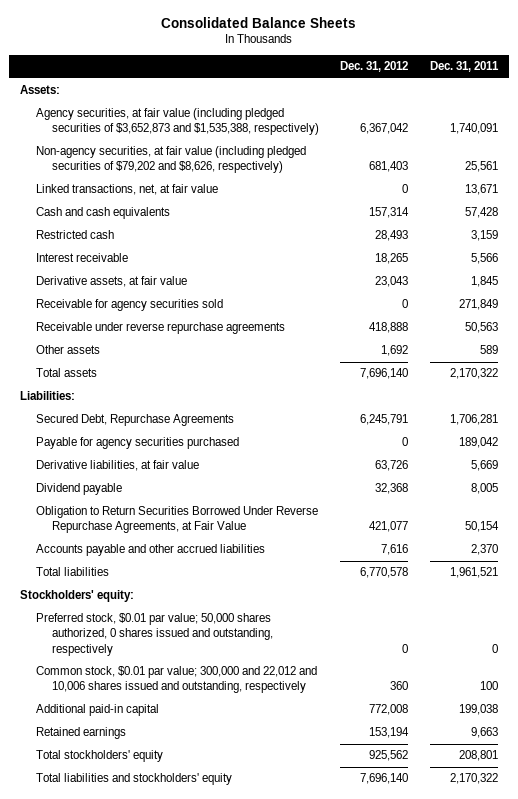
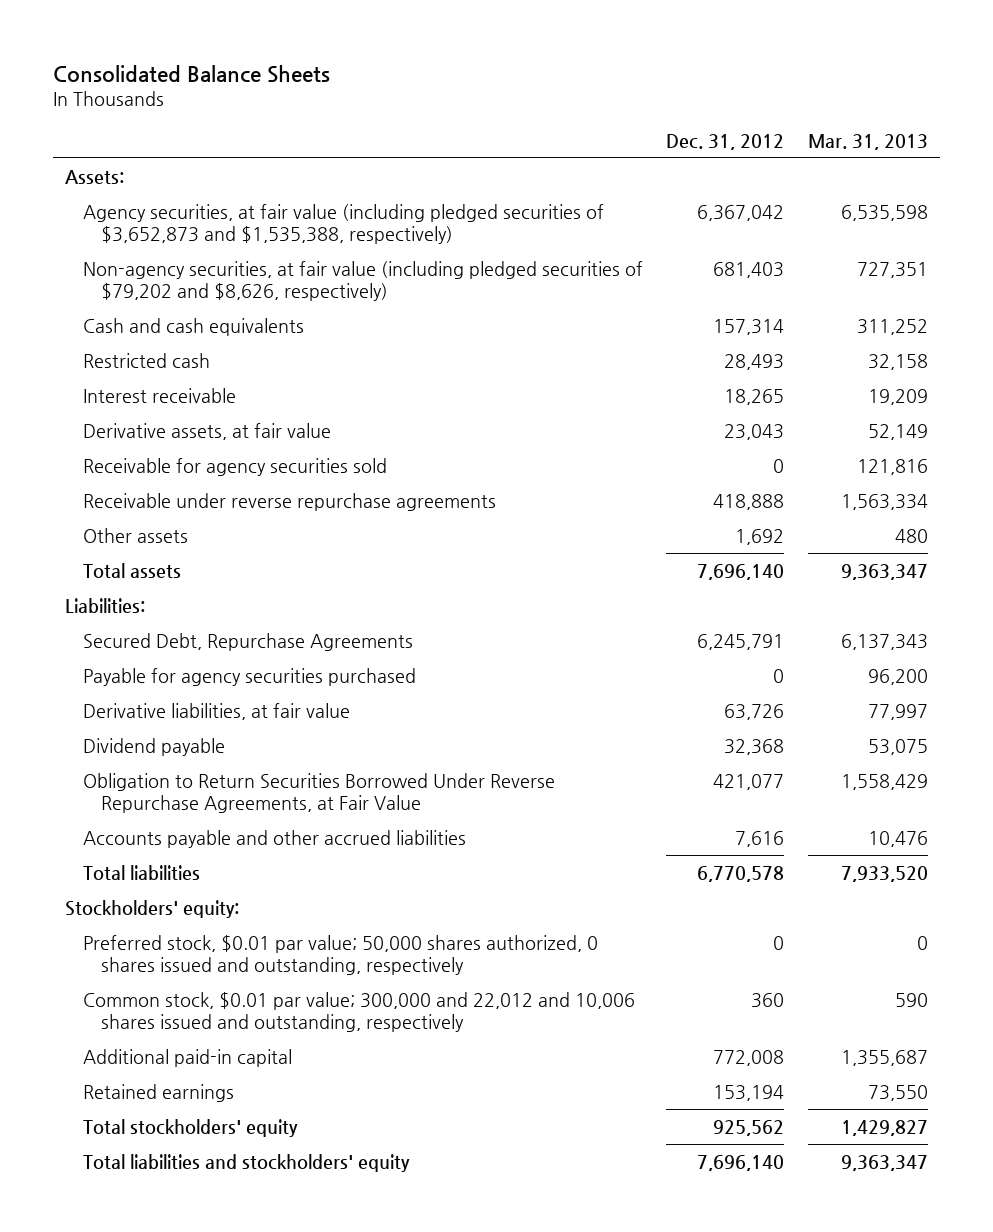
- | Dec. 31, 2012 | Dec. 31, 2011
+ | Dec. 31, 2012 | Mar. 31, 2013
- Linked transactions, net, at fair value | 0 | 13,671

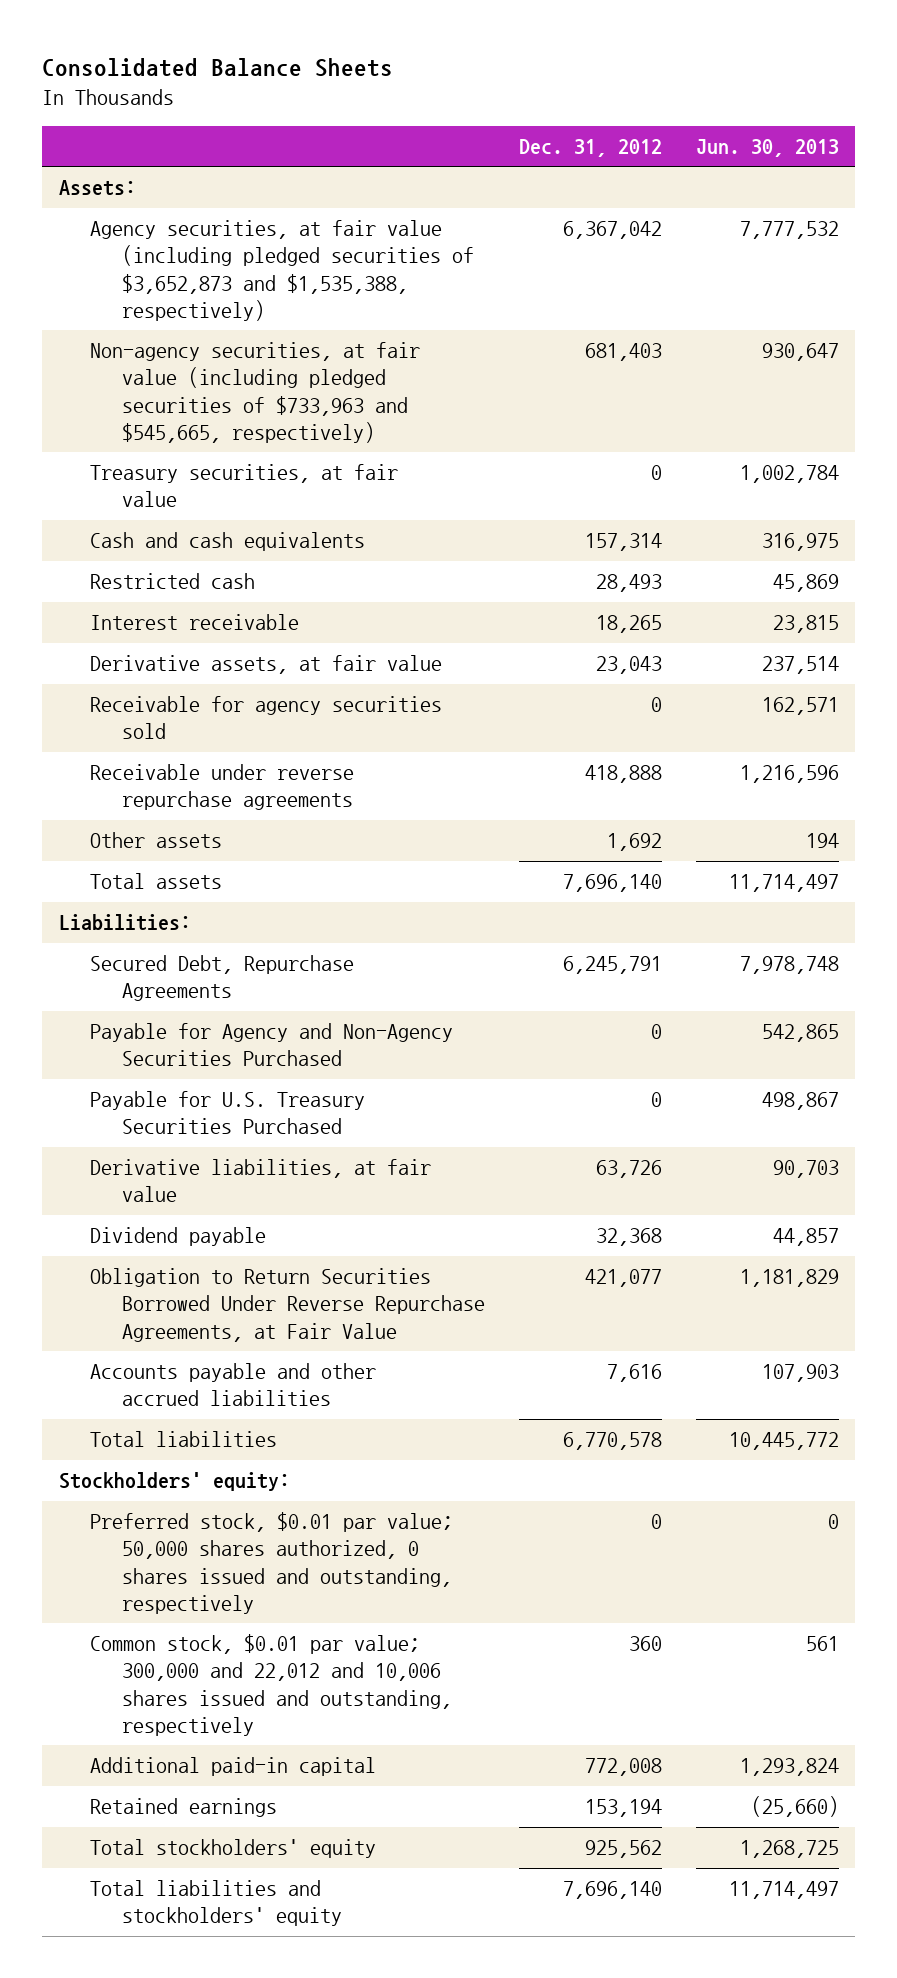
- | Dec. 31, 2012 | Mar. 31, 2013
+ | Dec. 31, 2012 | Jun. 30, 2013
- Non-agency securities, at fair value (including pledged securities of $79,202 and $8,626, respectively) | 681,403 | 727,351
+ Non-agency securities, at fair value (including pledged securities of $733,963 and $545,665, respectively) | 681,403 | 930,647
+ Treasury securities, at fair value | 0 | 1,002,784
- Payable for agency securities purchased | 0 | 96,200
+ Payable for Agency and Non-Agency Securities Purchased | 0 | 542,865
+ Payable for U.S. Treasury Securities Purchased | 0 | 498,867

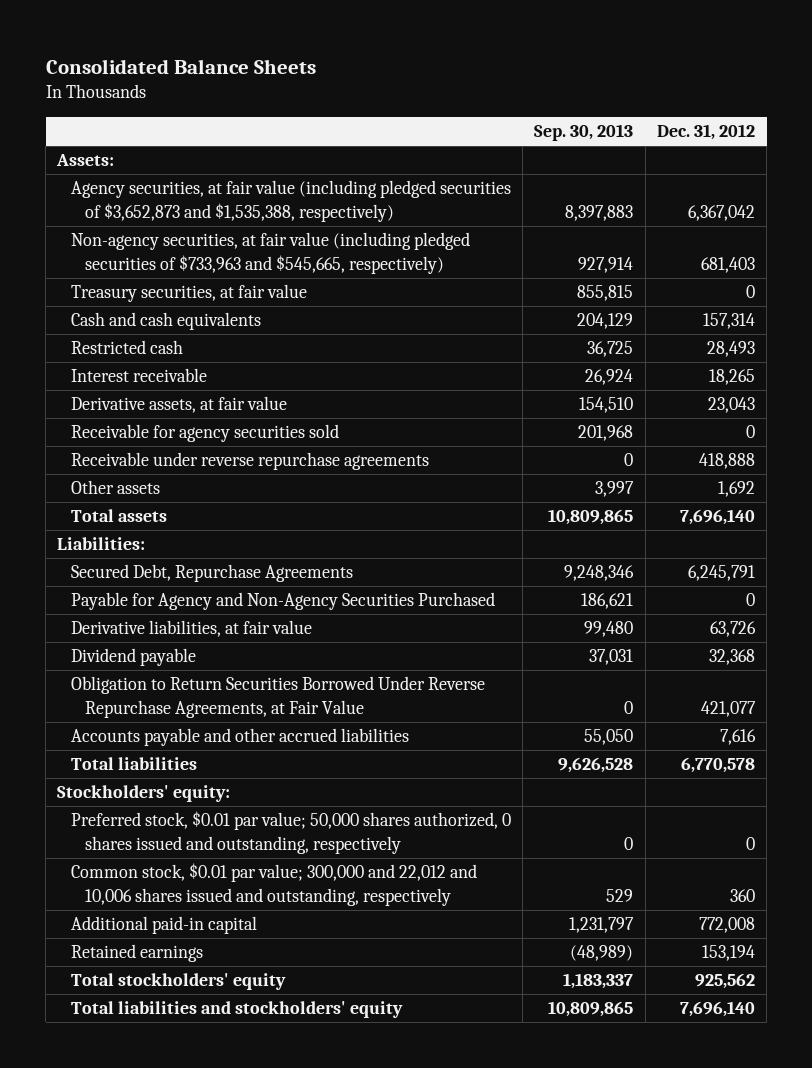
- | Dec. 31, 2012 | Jun. 30, 2013
+ | Sep. 30, 2013 | Dec. 31, 2012
- Payable for U.S. Treasury Securities Purchased | 0 | 498,867

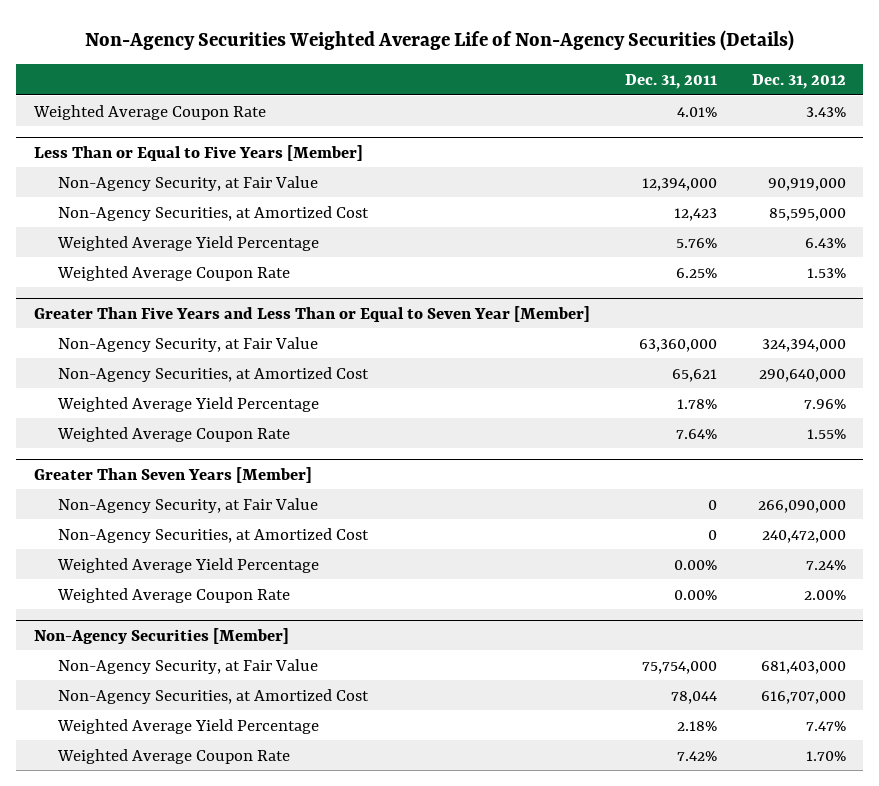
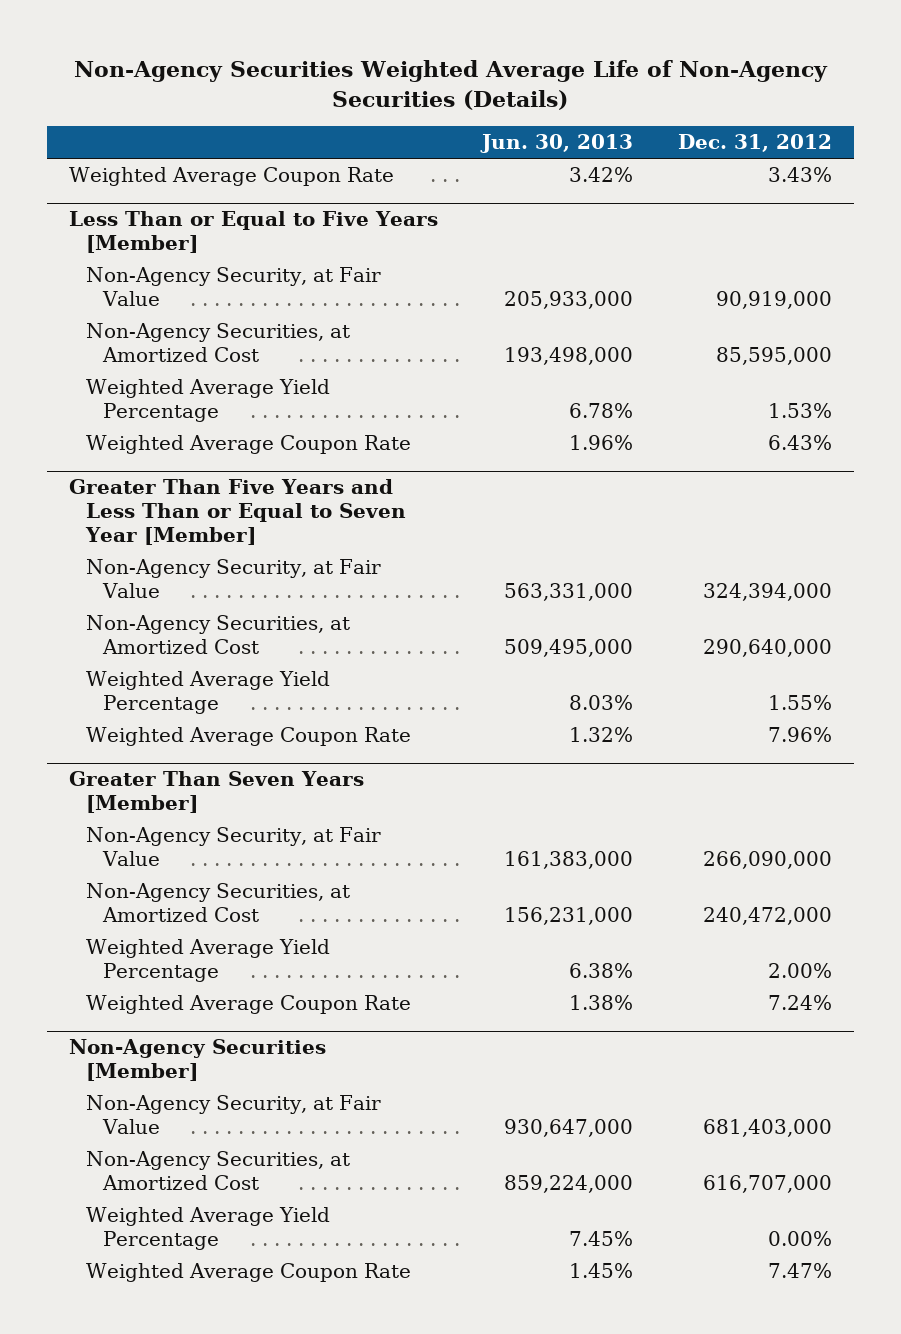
- | Dec. 31, 2011 | Dec. 31, 2012
+ | Jun. 30, 2013 | Dec. 31, 2012
@ Less Than or Equal to Five Years [Member]
- Weighted Average Yield Percentage | 5.76% | 6.43%
- Weighted Average Coupon Rate | 6.25% | 1.53%
+ Weighted Average Yield Percentage | 6.78% | 1.53%
+ Weighted Average Coupon Rate | 1.96% | 6.43%
@ Greater Than Five Years and Less Than or Equal to Seven Year [Member]
- Weighted Average Yield Percentage | 1.78% | 7.96%
- Weighted Average Coupon Rate | 7.64% | 1.55%
+ Weighted Average Yield Percentage | 8.03% | 1.55%
+ Weighted Average Coupon Rate | 1.32% | 7.96%
@ Greater Than Seven Years [Member]
- Weighted Average Yield Percentage | 0.00% | 7.24%
- Weighted Average Coupon Rate | 0.00% | 2.00%
+ Weighted Average Yield Percentage | 6.38% | 2.00%
+ Weighted Average Coupon Rate | 1.38% | 7.24%
@ Non-Agency Securities [Member]
- Weighted Average Yield Percentage | 2.18% | 7.47%
- Weighted Average Coupon Rate | 7.42% | 1.70%
+ Weighted Average Yield Percentage | 7.45% | 0.00%
+ Weighted Average Coupon Rate | 1.45% | 7.47%

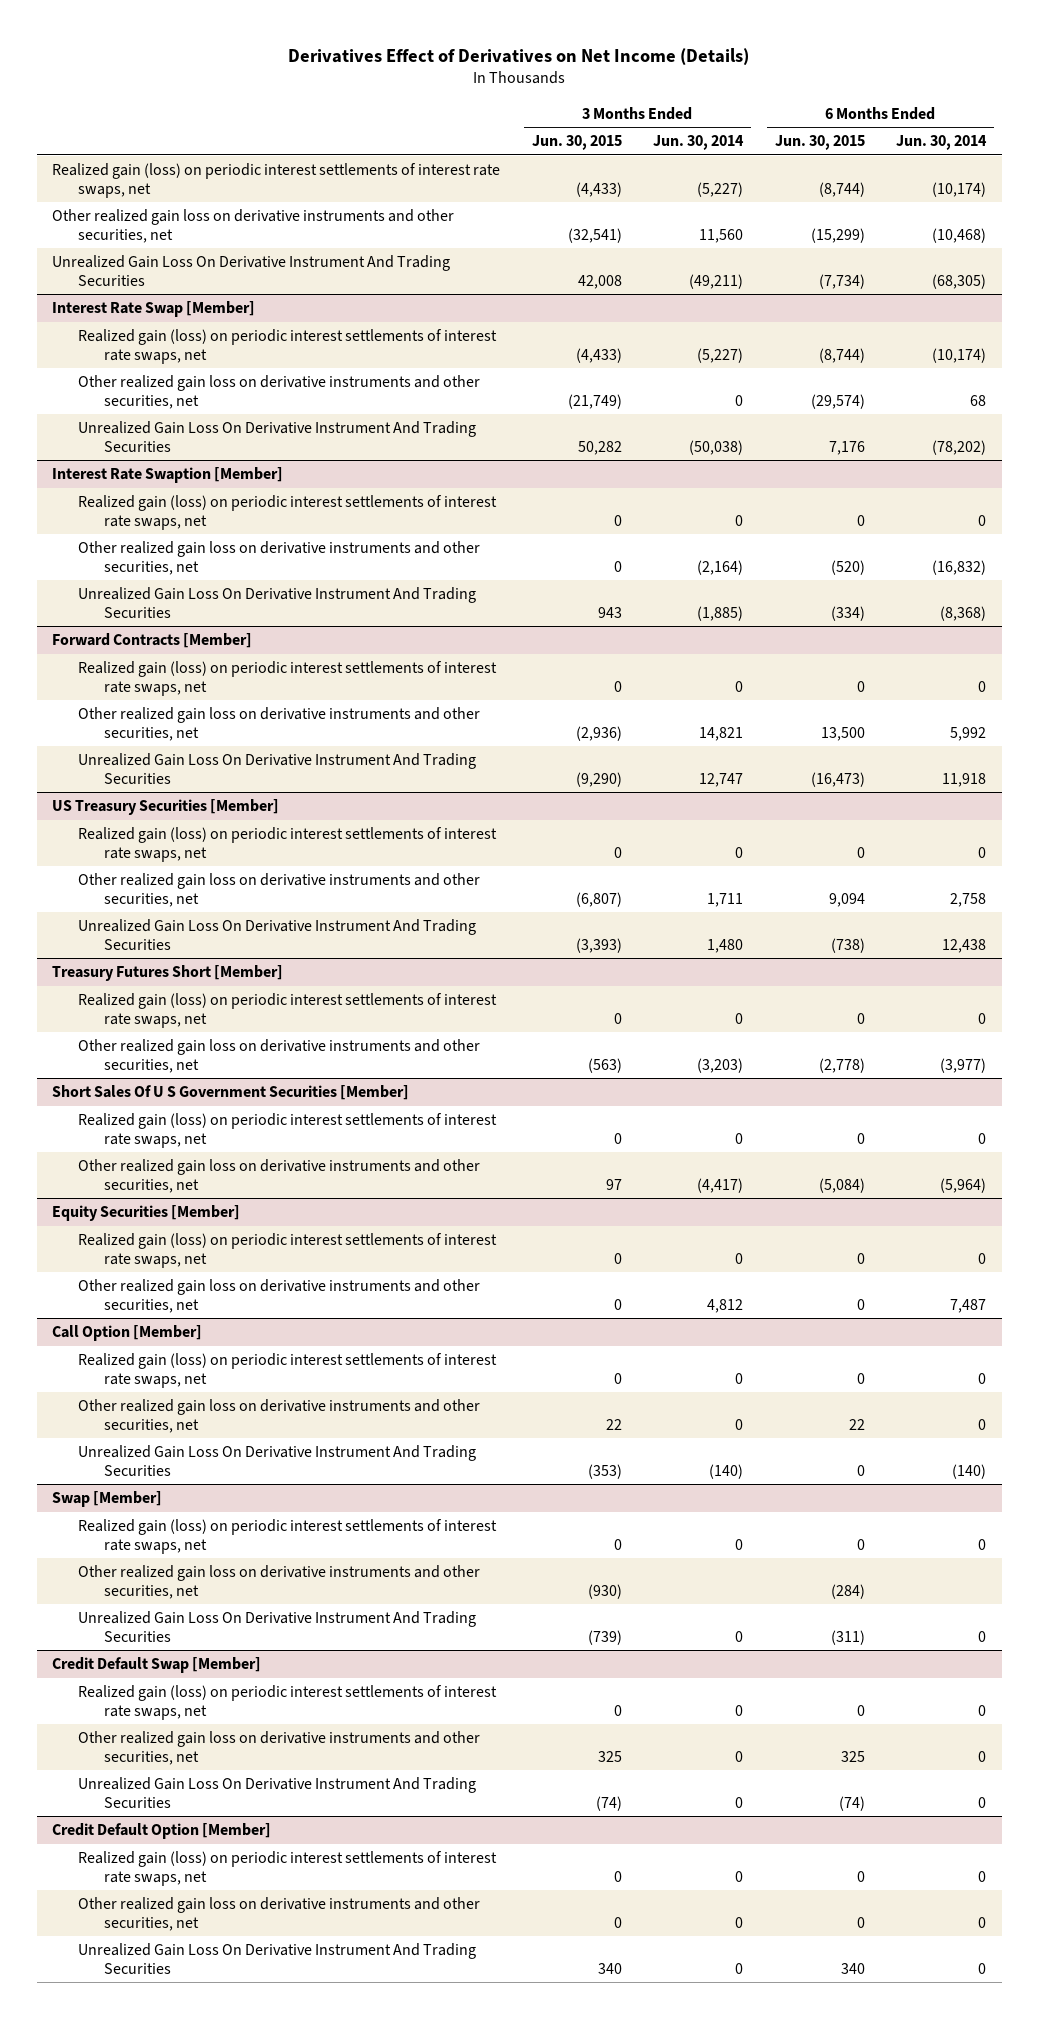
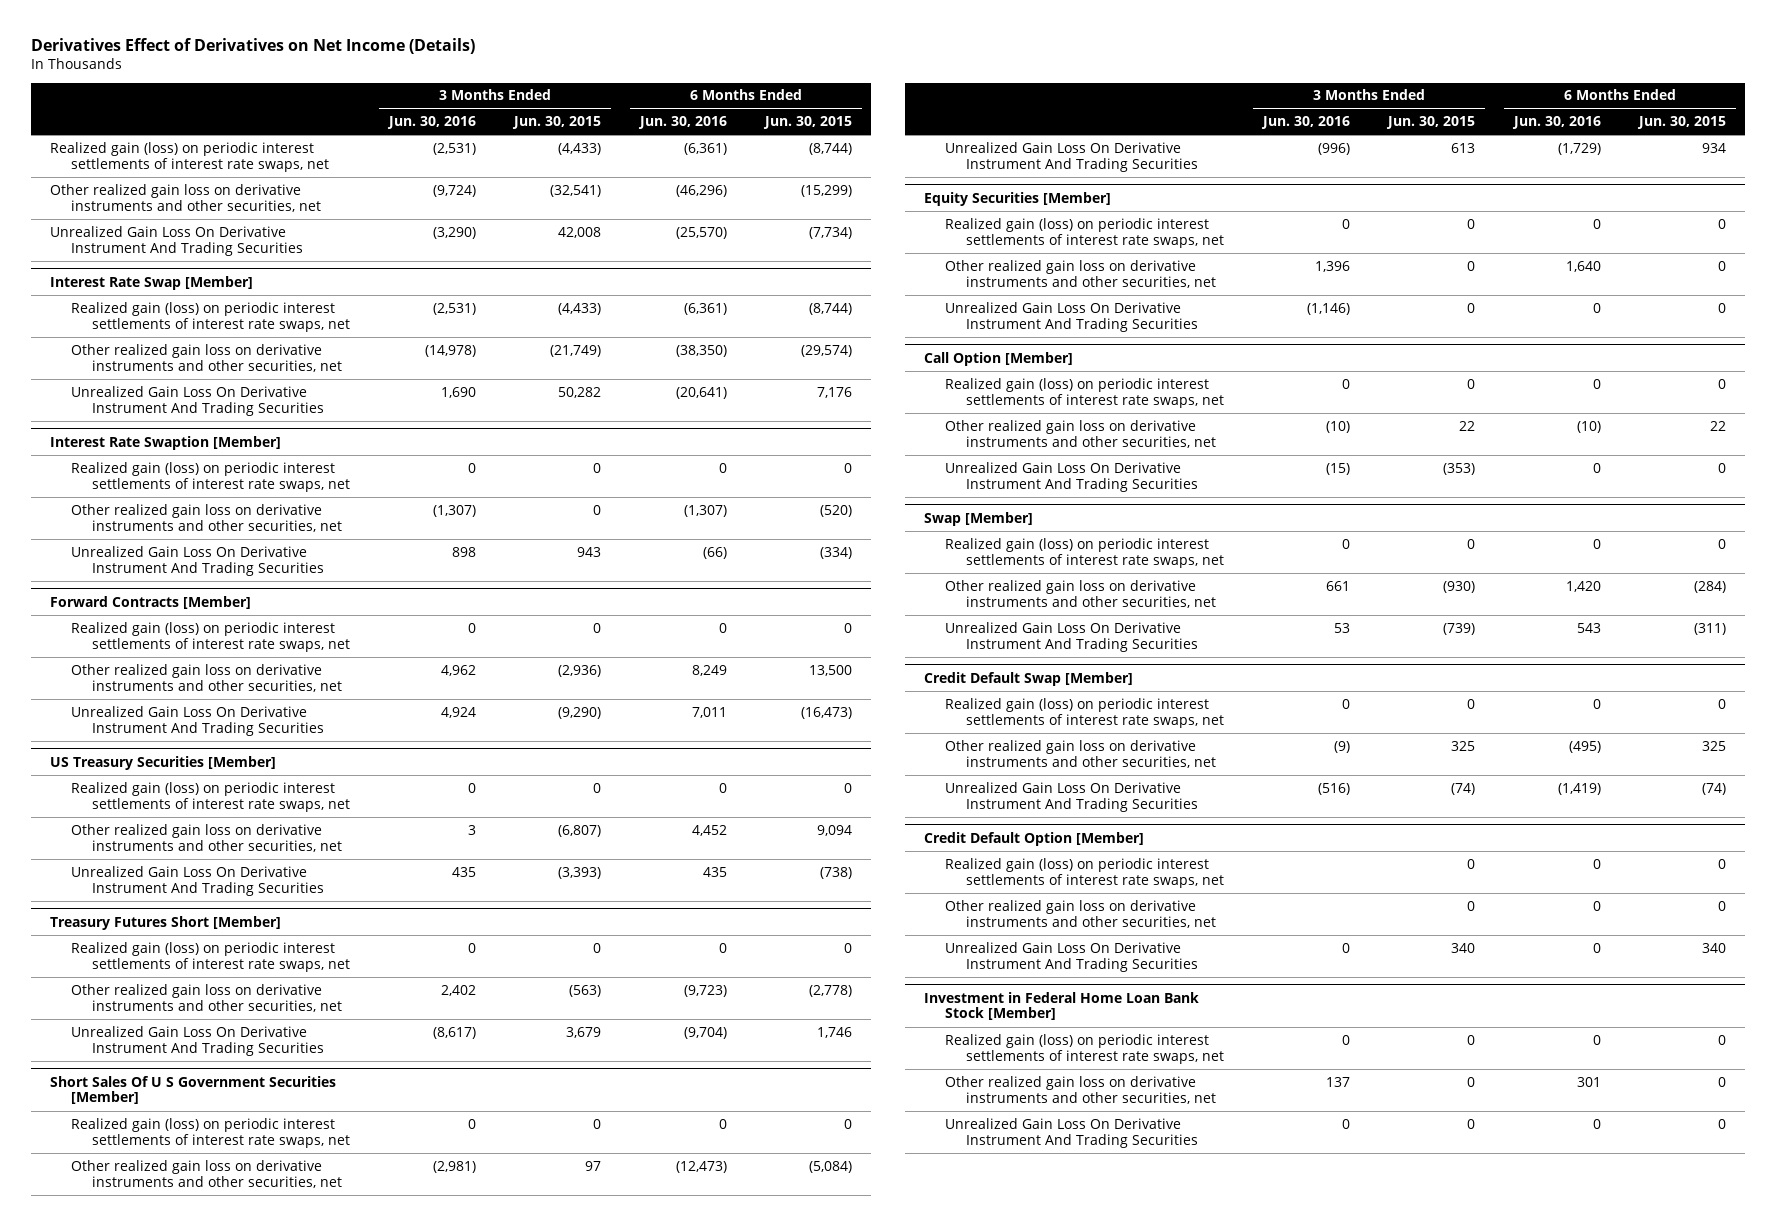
- | 3 Months Ended Jun. 30, 2015 | 3 Months Ended Jun. 30, 2014 | 6 Months Ended Jun. 30, 2015 | 6 Months Ended Jun. 30, 2014
+ | 3 Months Ended Jun. 30, 2016 | 3 Months Ended Jun. 30, 2015 | 6 Months Ended Jun. 30, 2016 | 6 Months Ended Jun. 30, 2015
@ Treasury Futures Short [Member]
+ Unrealized Gain Loss On Derivative Instrument And Trading Securities | (8,617) | 3,679 | (9,704) | 1,746
@ Short Sales Of U S Government Securities [Member]
+ Unrealized Gain Loss On Derivative Instrument And Trading Securities | (996) | 613 | (1,729) | 934
@ Equity Securities [Member]
+ Unrealized Gain Loss On Derivative Instrument And Trading Securities | (1,146) | 0 | 0 | 0
+ Investment in Federal Home Loan Bank Stock [Member]
+ Realized gain (loss) on periodic interest settlements of interest rate swaps, net | 0 | 0 | 0 | 0
+ Other realized gain loss on derivative instruments and other securities, net | 137 | 0 | 301 | 0
+ Unrealized Gain Loss On Derivative Instrument And Trading Securities | 0 | 0 | 0 | 0

